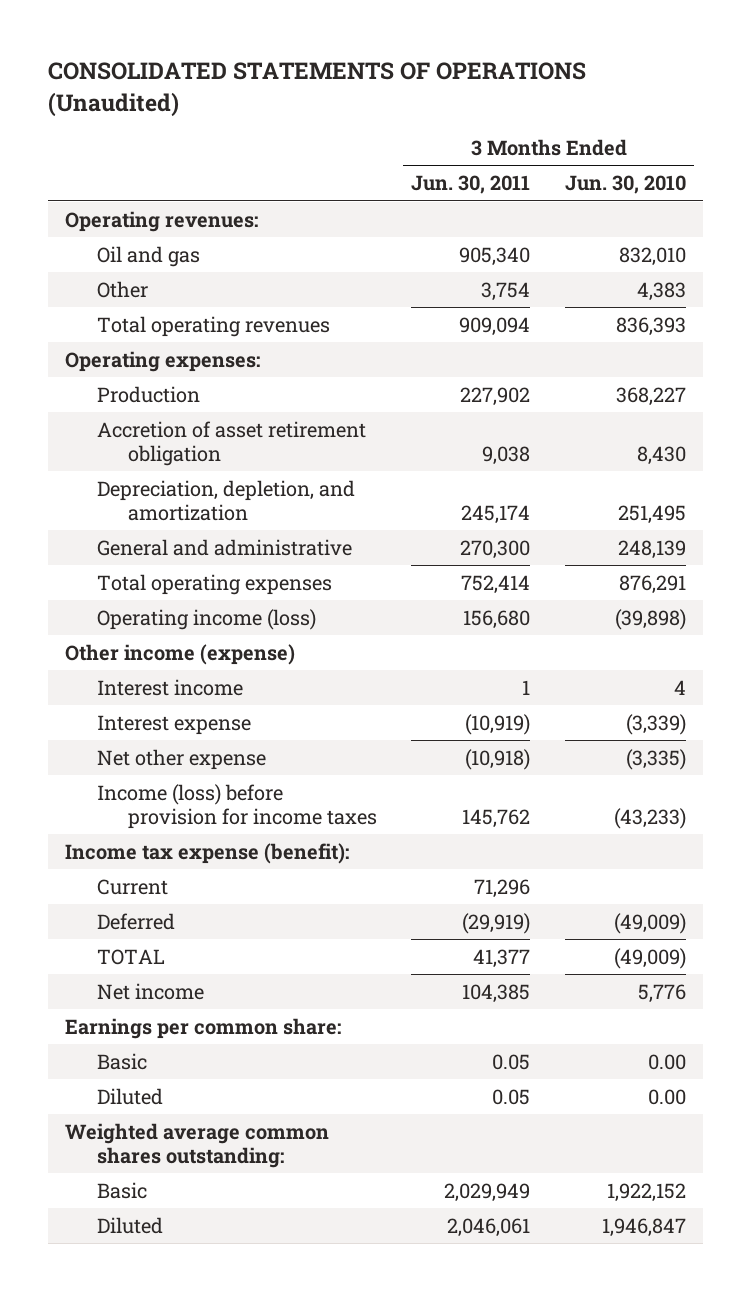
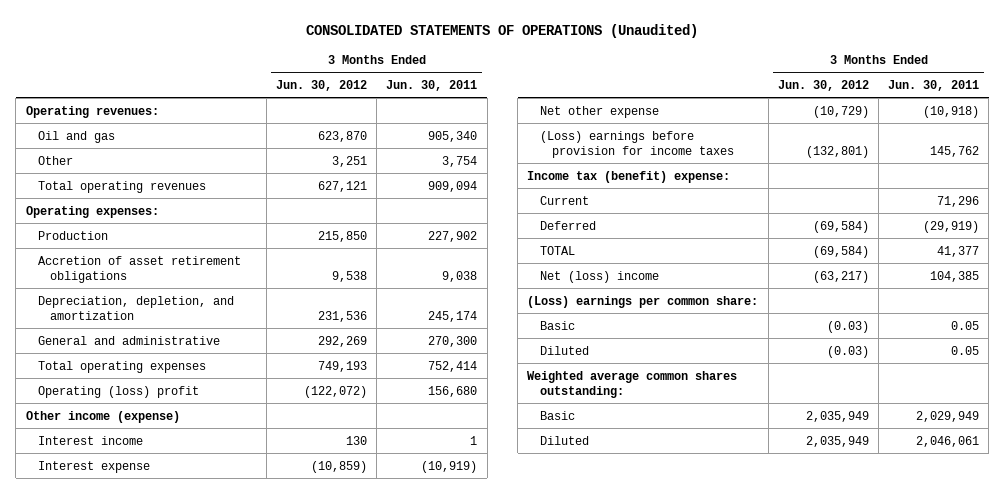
- | 3 Months Ended Jun. 30, 2011 | 3 Months Ended Jun. 30, 2010
+ | 3 Months Ended Jun. 30, 2012 | 3 Months Ended Jun. 30, 2011
- Accretion of asset retirement obligation | 9,038 | 8,430
+ Accretion of asset retirement obligations | 9,538 | 9,038
- Operating income (loss) | 156,680 | (39,898)
+ Operating (loss) profit | (122,072) | 156,680
- Income (loss) before provision for income taxes | 145,762 | (43,233)
- Income tax expense (benefit):
+ (Loss) earnings before provision for income taxes | (132,801) | 145,762
+ Income tax (benefit) expense:
- Net income | 104,385 | 5,776
- Earnings per common share:
+ Net (loss) income | (63,217) | 104,385
+ (Loss) earnings per common share:

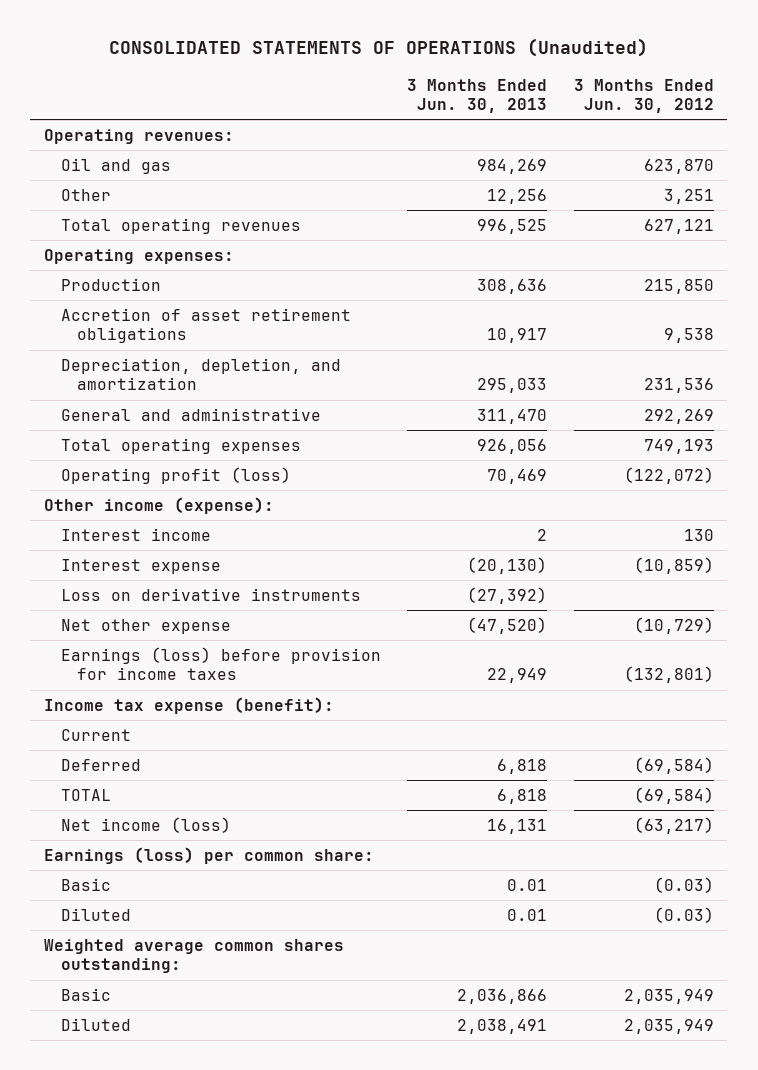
- | 3 Months Ended Jun. 30, 2012 | 3 Months Ended Jun. 30, 2011
+ | 3 Months Ended Jun. 30, 2013 | 3 Months Ended Jun. 30, 2012
- Operating (loss) profit | (122,072) | 156,680
- Other income (expense)
+ Operating profit (loss) | 70,469 | (122,072)
+ Other income (expense):
+ Loss on derivative instruments | (27,392) |
- (Loss) earnings before provision for income taxes | (132,801) | 145,762
- Income tax (benefit) expense:
+ Earnings (loss) before provision for income taxes | 22,949 | (132,801)
+ Income tax expense (benefit):
- Net (loss) income | (63,217) | 104,385
- (Loss) earnings per common share:
+ Net income (loss) | 16,131 | (63,217)
+ Earnings (loss) per common share:

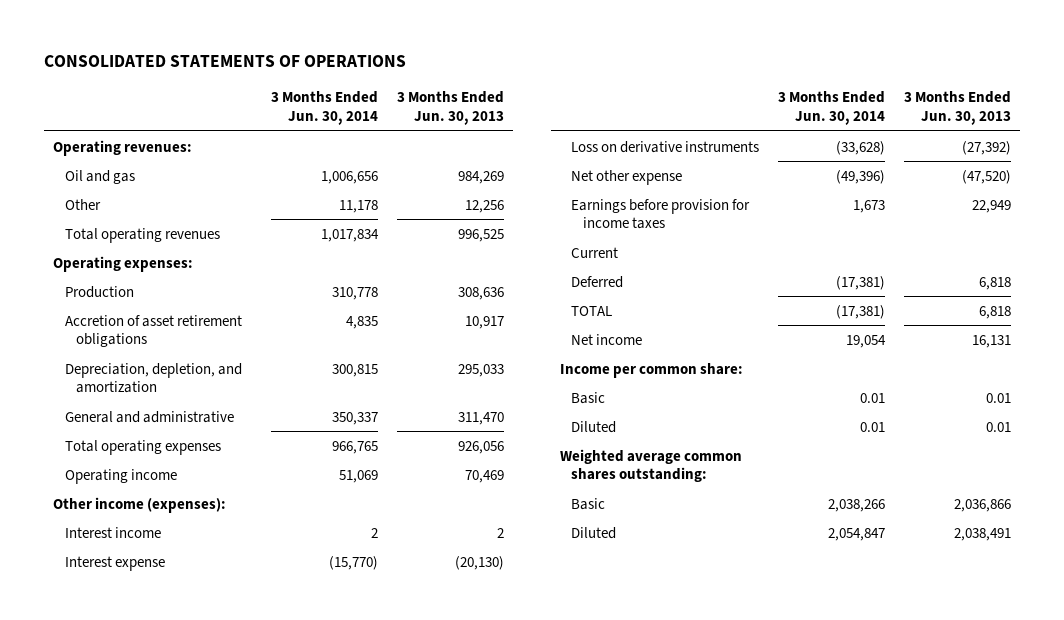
- CONSOLIDATED STATEMENTS OF OPERATIONS (Unaudited)
+ CONSOLIDATED STATEMENTS OF OPERATIONS
- | 3 Months Ended Jun. 30, 2013 | 3 Months Ended Jun. 30, 2012
+ | 3 Months Ended Jun. 30, 2014 | 3 Months Ended Jun. 30, 2013
- Operating profit (loss) | 70,469 | (122,072)
- Other income (expense):
+ Operating income | 51,069 | 70,469
+ Other income (expenses):
- Earnings (loss) before provision for income taxes | 22,949 | (132,801)
- Income tax expense (benefit):
+ Earnings before provision for income taxes | 1,673 | 22,949
- Net income (loss) | 16,131 | (63,217)
- Earnings (loss) per common share:
+ Net income | 19,054 | 16,131
+ Income per common share:

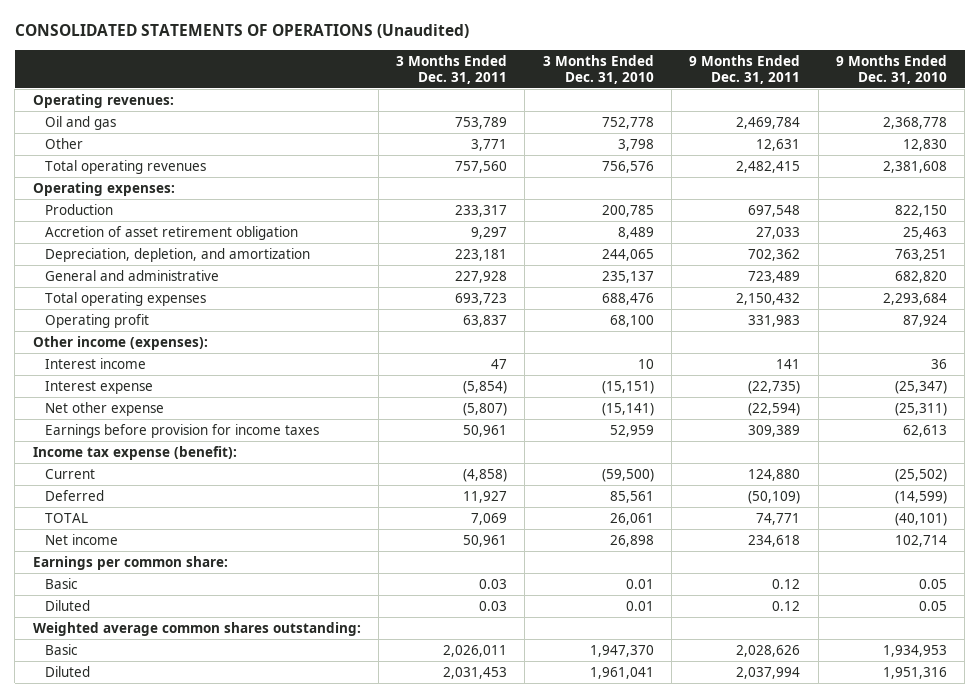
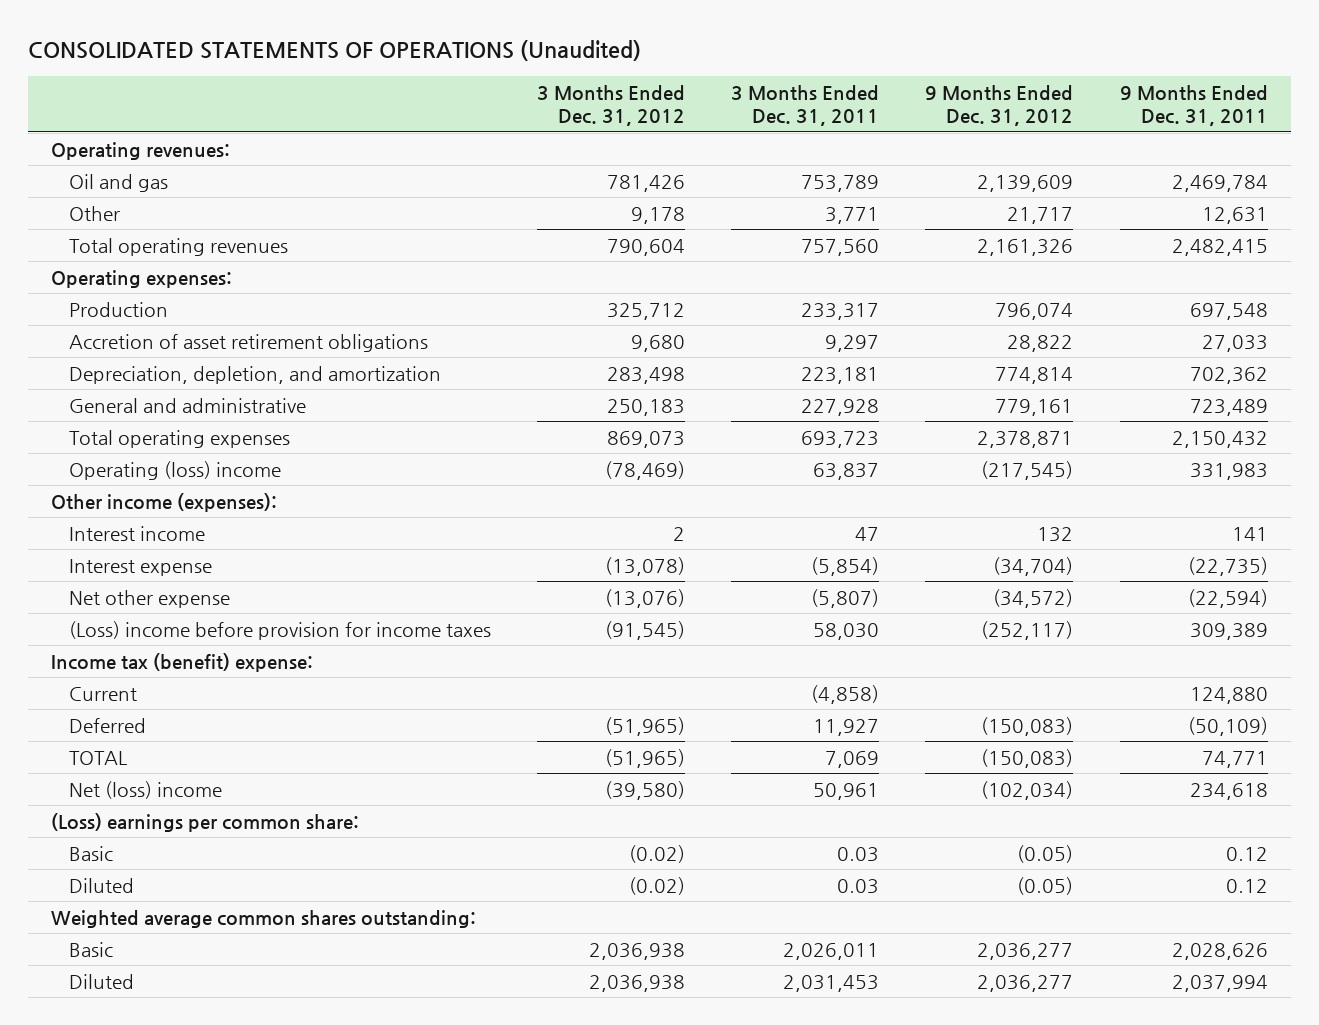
- | 3 Months Ended Dec. 31, 2011 | 3 Months Ended Dec. 31, 2010 | 9 Months Ended Dec. 31, 2011 | 9 Months Ended Dec. 31, 2010
+ | 3 Months Ended Dec. 31, 2012 | 3 Months Ended Dec. 31, 2011 | 9 Months Ended Dec. 31, 2012 | 9 Months Ended Dec. 31, 2011
- Accretion of asset retirement obligation | 9,297 | 8,489 | 27,033 | 25,463
+ Accretion of asset retirement obligations | 9,680 | 9,297 | 28,822 | 27,033
- Operating profit | 63,837 | 68,100 | 331,983 | 87,924
+ Operating (loss) income | (78,469) | 63,837 | (217,545) | 331,983
- Earnings before provision for income taxes | 50,961 | 52,959 | 309,389 | 62,613
- Income tax expense (benefit):
+ (Loss) income before provision for income taxes | (91,545) | 58,030 | (252,117) | 309,389
+ Income tax (benefit) expense:
- Net income | 50,961 | 26,898 | 234,618 | 102,714
- Earnings per common share:
+ Net (loss) income | (39,580) | 50,961 | (102,034) | 234,618
+ (Loss) earnings per common share:

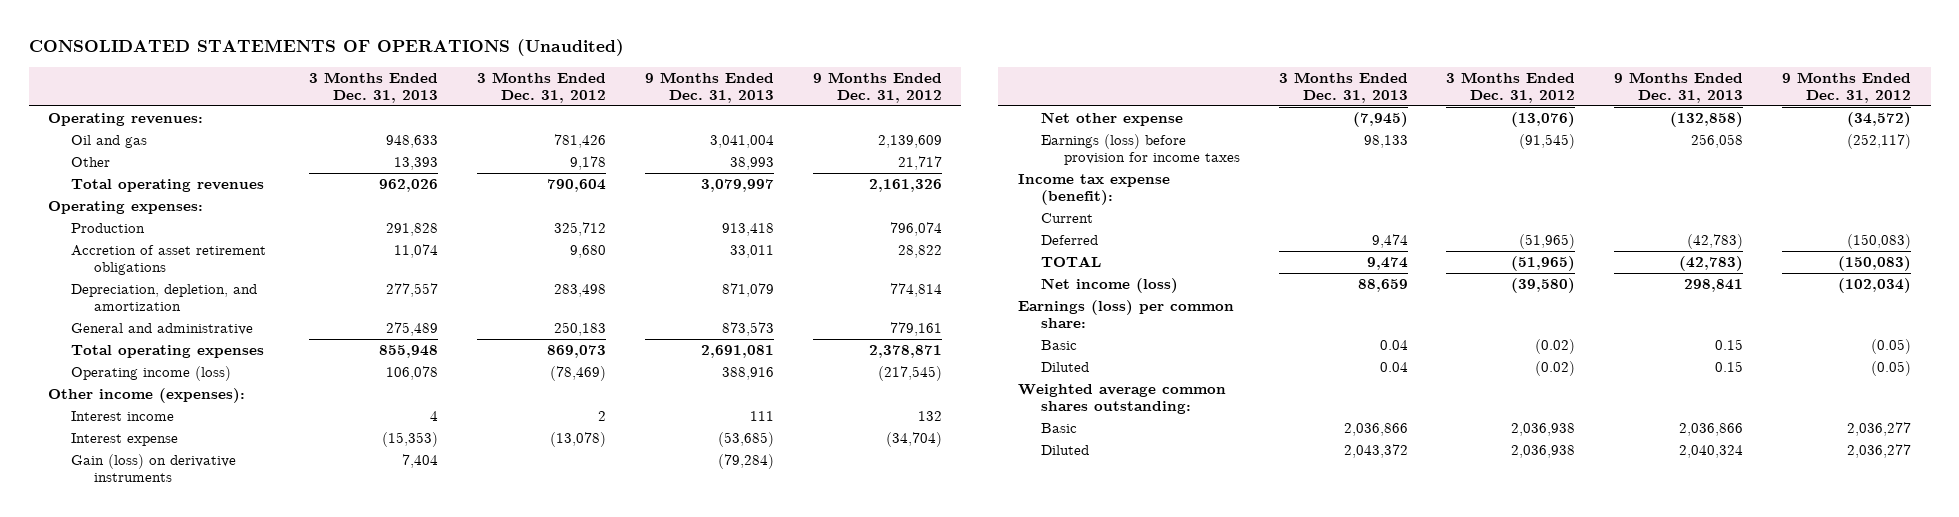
- | 3 Months Ended Dec. 31, 2012 | 3 Months Ended Dec. 31, 2011 | 9 Months Ended Dec. 31, 2012 | 9 Months Ended Dec. 31, 2011
+ | 3 Months Ended Dec. 31, 2013 | 3 Months Ended Dec. 31, 2012 | 9 Months Ended Dec. 31, 2013 | 9 Months Ended Dec. 31, 2012
- Operating (loss) income | (78,469) | 63,837 | (217,545) | 331,983
+ Operating income (loss) | 106,078 | (78,469) | 388,916 | (217,545)
+ Gain (loss) on derivative instruments | 7,404 | | (79,284) |
- (Loss) income before provision for income taxes | (91,545) | 58,030 | (252,117) | 309,389
- Income tax (benefit) expense:
+ Earnings (loss) before provision for income taxes | 98,133 | (91,545) | 256,058 | (252,117)
+ Income tax expense (benefit):
- Net (loss) income | (39,580) | 50,961 | (102,034) | 234,618
- (Loss) earnings per common share:
+ Net income (loss) | 88,659 | (39,580) | 298,841 | (102,034)
+ Earnings (loss) per common share:

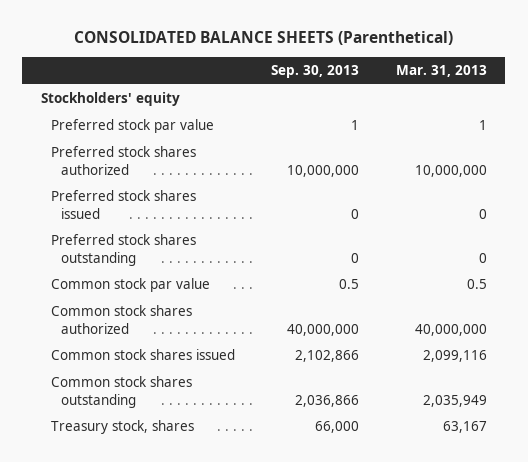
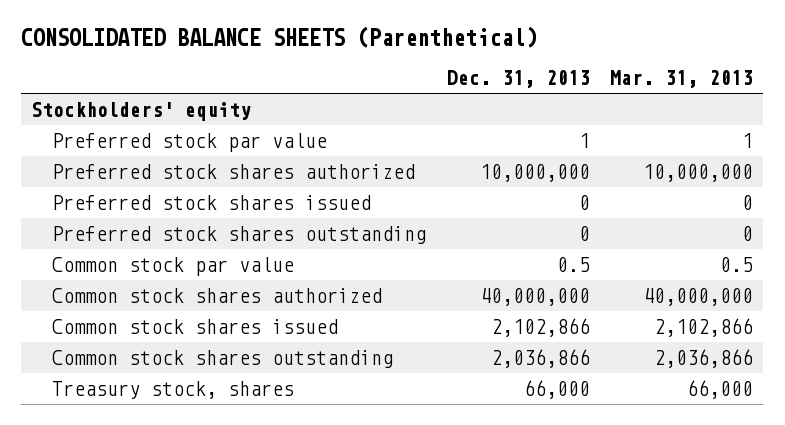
- | Sep. 30, 2013 | Mar. 31, 2013
+ | Dec. 31, 2013 | Mar. 31, 2013
- Common stock shares issued | 2,102,866 | 2,099,116
- Common stock shares outstanding | 2,036,866 | 2,035,949
- Treasury stock, shares | 66,000 | 63,167
+ Common stock shares issued | 2,102,866 | 2,102,866
+ Common stock shares outstanding | 2,036,866 | 2,036,866
+ Treasury stock, shares | 66,000 | 66,000

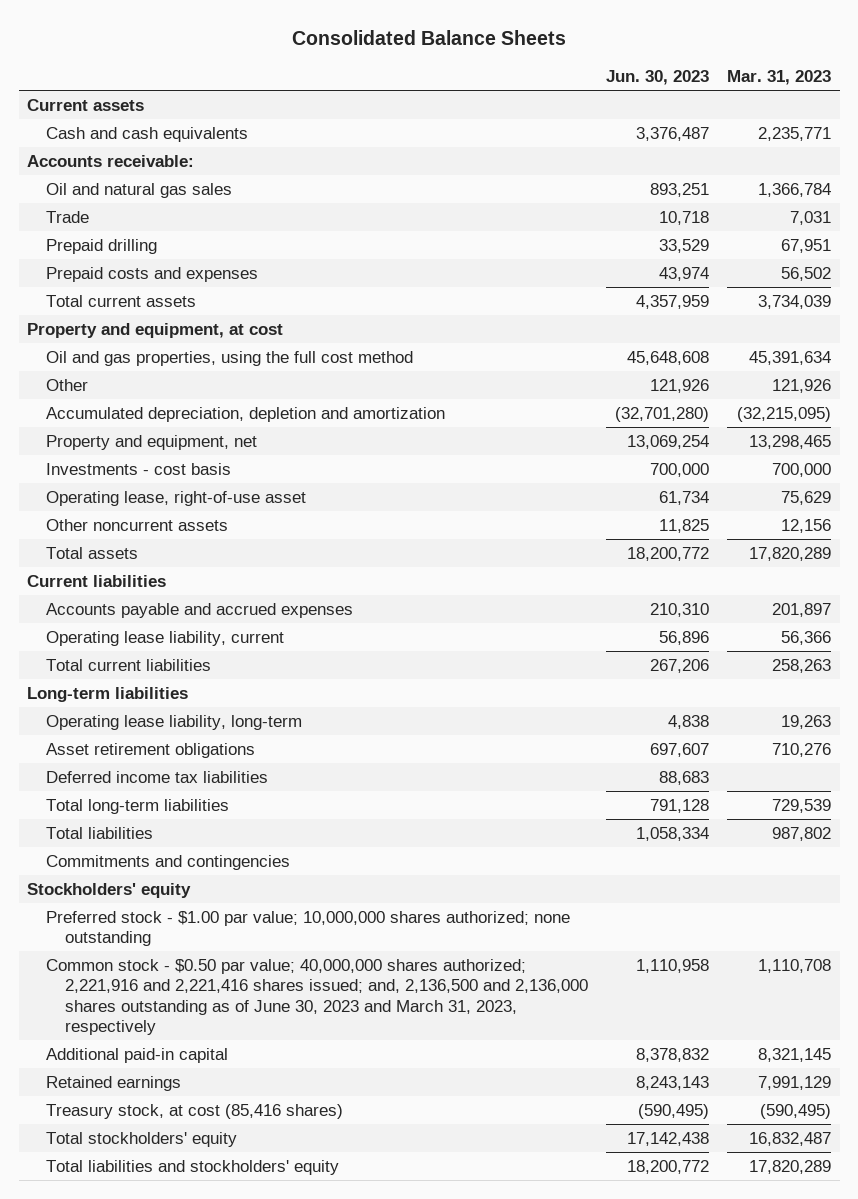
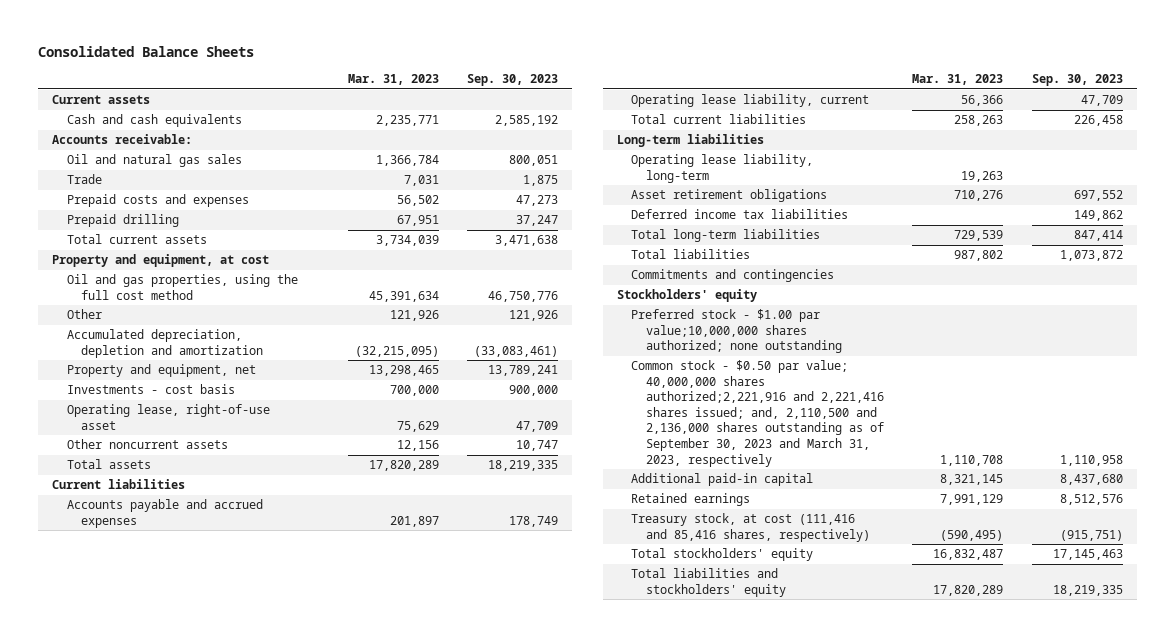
- | Jun. 30, 2023 | Mar. 31, 2023
+ | Mar. 31, 2023 | Sep. 30, 2023
moved down: Prepaid drilling | 67,951 | 37,247
- Preferred stock - $1.00 par value; 10,000,000 shares authorized; none outstanding
- Common stock - $0.50 par value; 40,000,000 shares authorized; 2,221,916 and 2,221,416 shares issued; and, 2,136,500 and 2,136,000 shares outstanding as of June 30, 2023 and March 31, 2023, respectively | 1,110,958 | 1,110,708
+ Preferred stock - $1.00 par value;10,000,000 shares authorized; none outstanding
+ Common stock - $0.50 par value; 40,000,000 shares authorized;2,221,916 and 2,221,416 shares issued; and, 2,110,500 and 2,136,000 shares outstanding as of September 30, 2023 and March 31, 2023, respectively | 1,110,708 | 1,110,958
- Treasury stock, at cost (85,416 shares) | (590,495) | (590,495)
+ Treasury stock, at cost (111,416 and 85,416 shares, respectively) | (590,495) | (915,751)

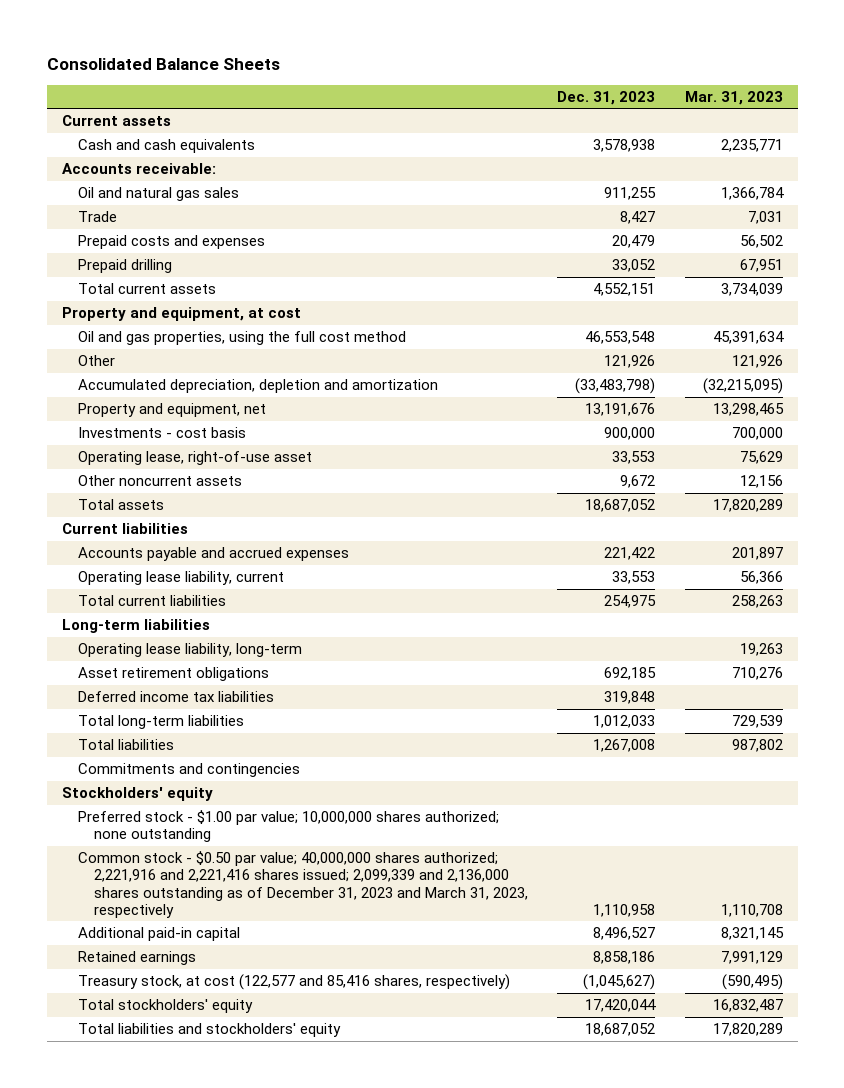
- | Mar. 31, 2023 | Sep. 30, 2023
+ | Dec. 31, 2023 | Mar. 31, 2023
- Preferred stock - $1.00 par value;10,000,000 shares authorized; none outstanding
- Common stock - $0.50 par value; 40,000,000 shares authorized;2,221,916 and 2,221,416 shares issued; and, 2,110,500 and 2,136,000 shares outstanding as of September 30, 2023 and March 31, 2023, respectively | 1,110,708 | 1,110,958
+ Preferred stock - $1.00 par value; 10,000,000 shares authorized; none outstanding
+ Common stock - $0.50 par value; 40,000,000 shares authorized; 2,221,916 and 2,221,416 shares issued; 2,099,339 and 2,136,000 shares outstanding as of December 31, 2023 and March 31, 2023, respectively | 1,110,958 | 1,110,708
- Treasury stock, at cost (111,416 and 85,416 shares, respectively) | (590,495) | (915,751)
+ Treasury stock, at cost (122,577 and 85,416 shares, respectively) | (1,045,627) | (590,495)

